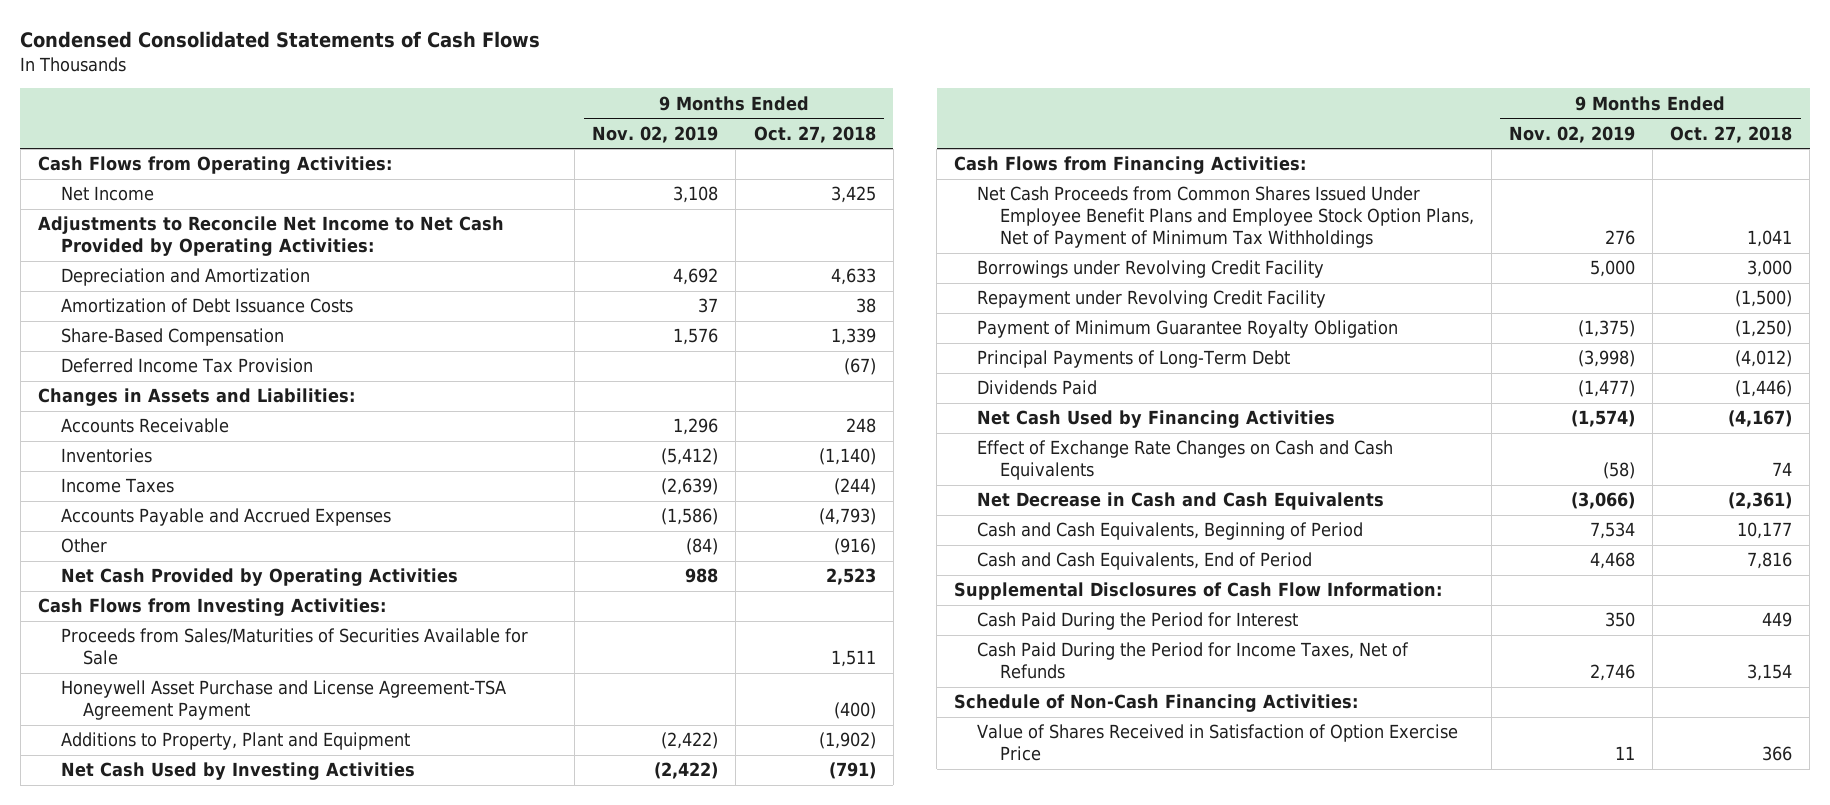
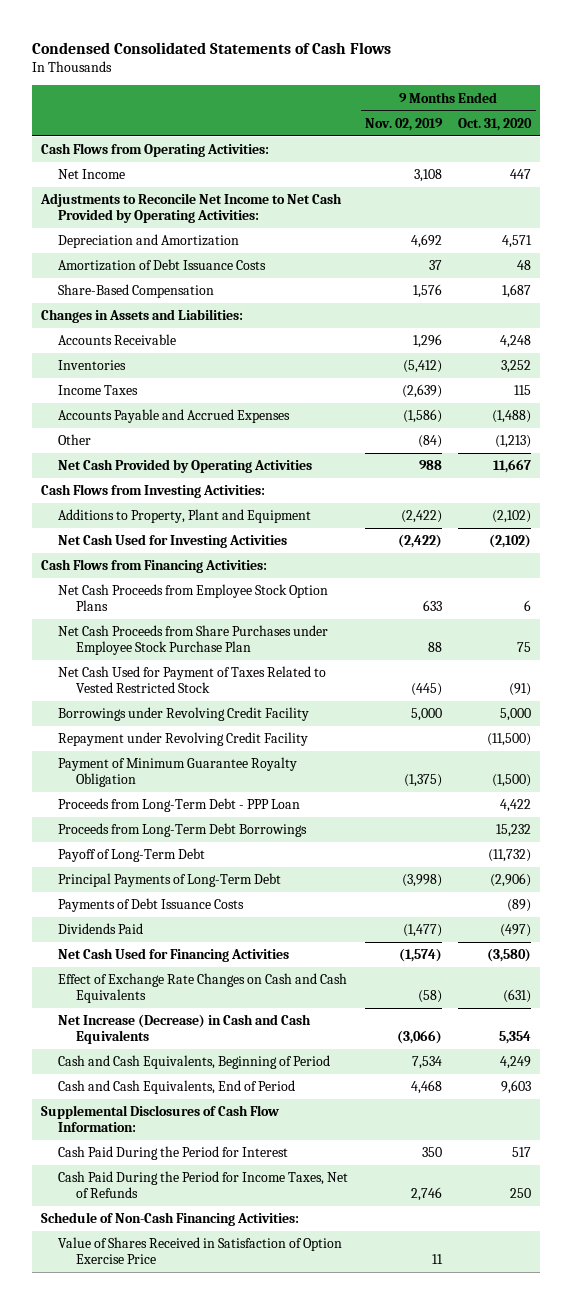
- | 9 Months Ended Nov. 02, 2019 | 9 Months Ended Oct. 27, 2018
+ | 9 Months Ended Nov. 02, 2019 | 9 Months Ended Oct. 31, 2020
- Deferred Income Tax Provision | | (67)
- Proceeds from Sales/Maturities of Securities Available for Sale | | 1,511
- Honeywell Asset Purchase and License Agreement-TSA Agreement Payment | | (400)
- Net Cash Used by Investing Activities | (2,422) | (791)
+ Net Cash Used for Investing Activities | (2,422) | (2,102)
- Net Cash Proceeds from Common Shares Issued Under Employee Benefit Plans and Employee Stock Option Plans, Net of Payment of Minimum Tax Withholdings | 276 | 1,041
+ Net Cash Proceeds from Employee Stock Option Plans | 633 | 6
+ Net Cash Proceeds from Share Purchases under Employee Stock Purchase Plan | 88 | 75
+ Net Cash Used for Payment of Taxes Related to Vested Restricted Stock | (445) | (91)
+ Proceeds from Long-Term Debt - PPP Loan | | 4,422
+ Proceeds from Long-Term Debt Borrowings | | 15,232
+ Payoff of Long-Term Debt | | (11,732)
+ Payments of Debt Issuance Costs | | (89)
- Net Cash Used by Financing Activities | (1,574) | (4,167)
+ Net Cash Used for Financing Activities | (1,574) | (3,580)
- Net Decrease in Cash and Cash Equivalents | (3,066) | (2,361)
+ Net Increase (Decrease) in Cash and Cash Equivalents | (3,066) | 5,354

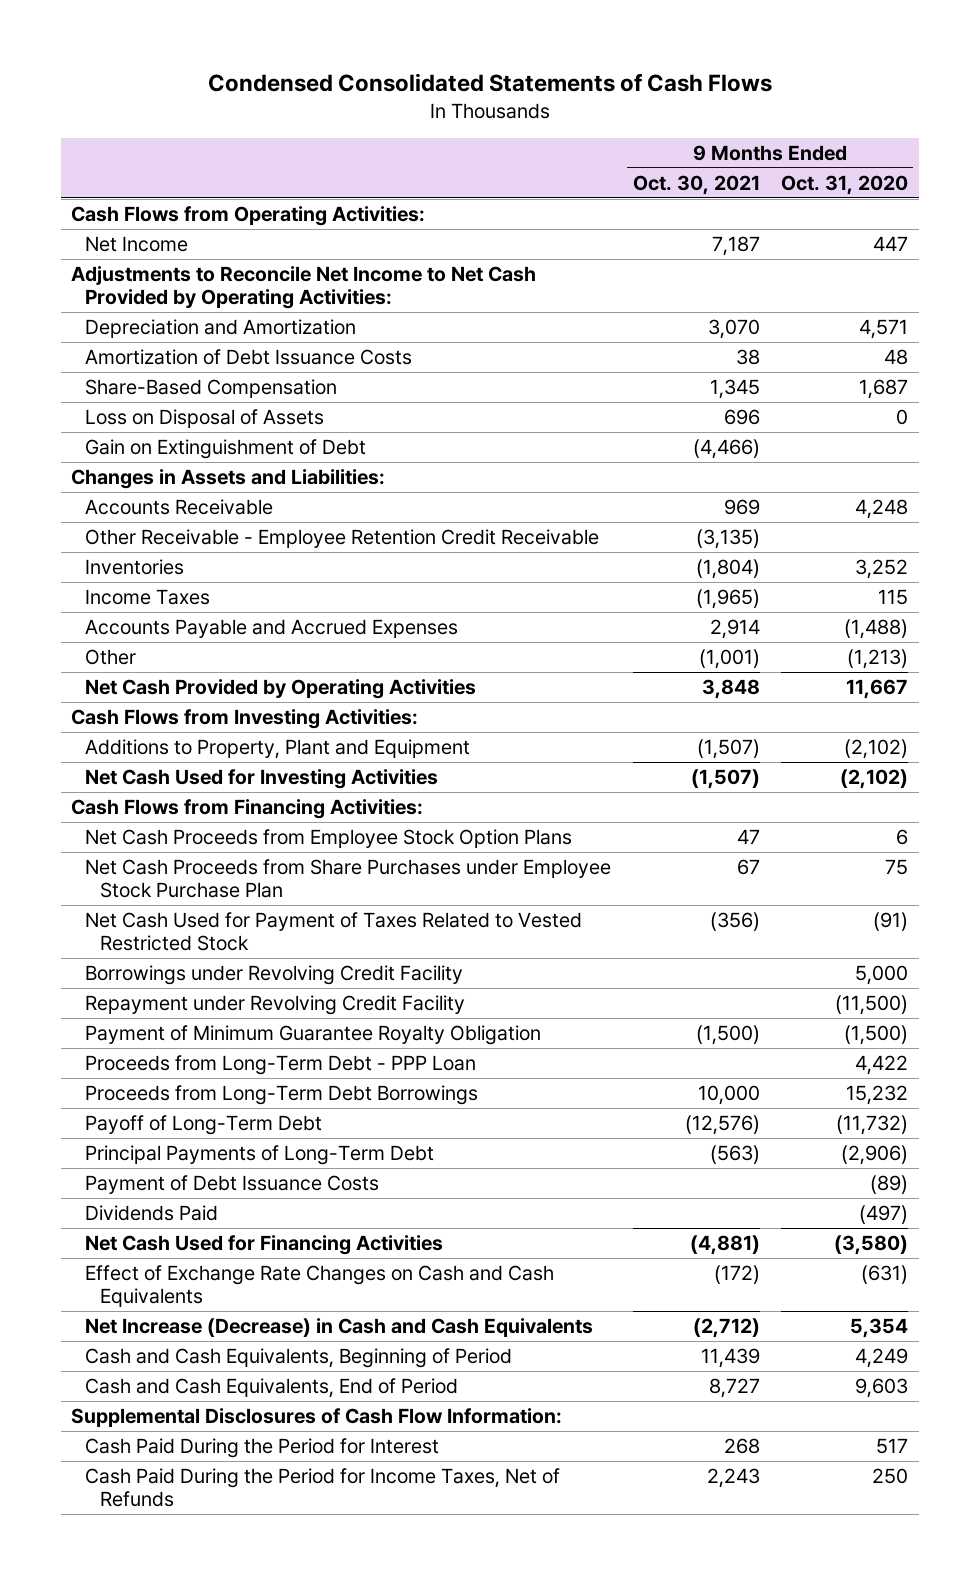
- | 9 Months Ended Nov. 02, 2019 | 9 Months Ended Oct. 31, 2020
+ | 9 Months Ended Oct. 30, 2021 | 9 Months Ended Oct. 31, 2020
+ Loss on Disposal of Assets | 696 | 0
+ Gain on Extinguishment of Debt | (4,466) |
+ Other Receivable - Employee Retention Credit Receivable | (3,135) |
- Payments of Debt Issuance Costs | | (89)
+ Payment of Debt Issuance Costs | | (89)
- Schedule of Non-Cash Financing Activities:
- Value of Shares Received in Satisfaction of Option Exercise Price | 11 |

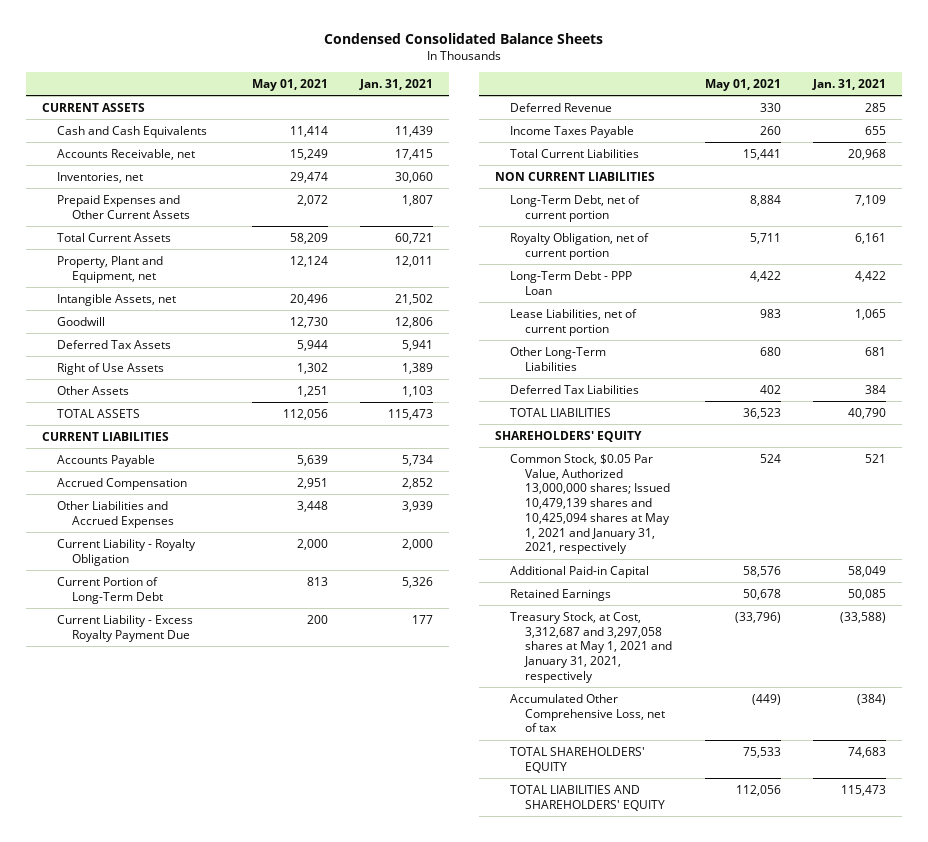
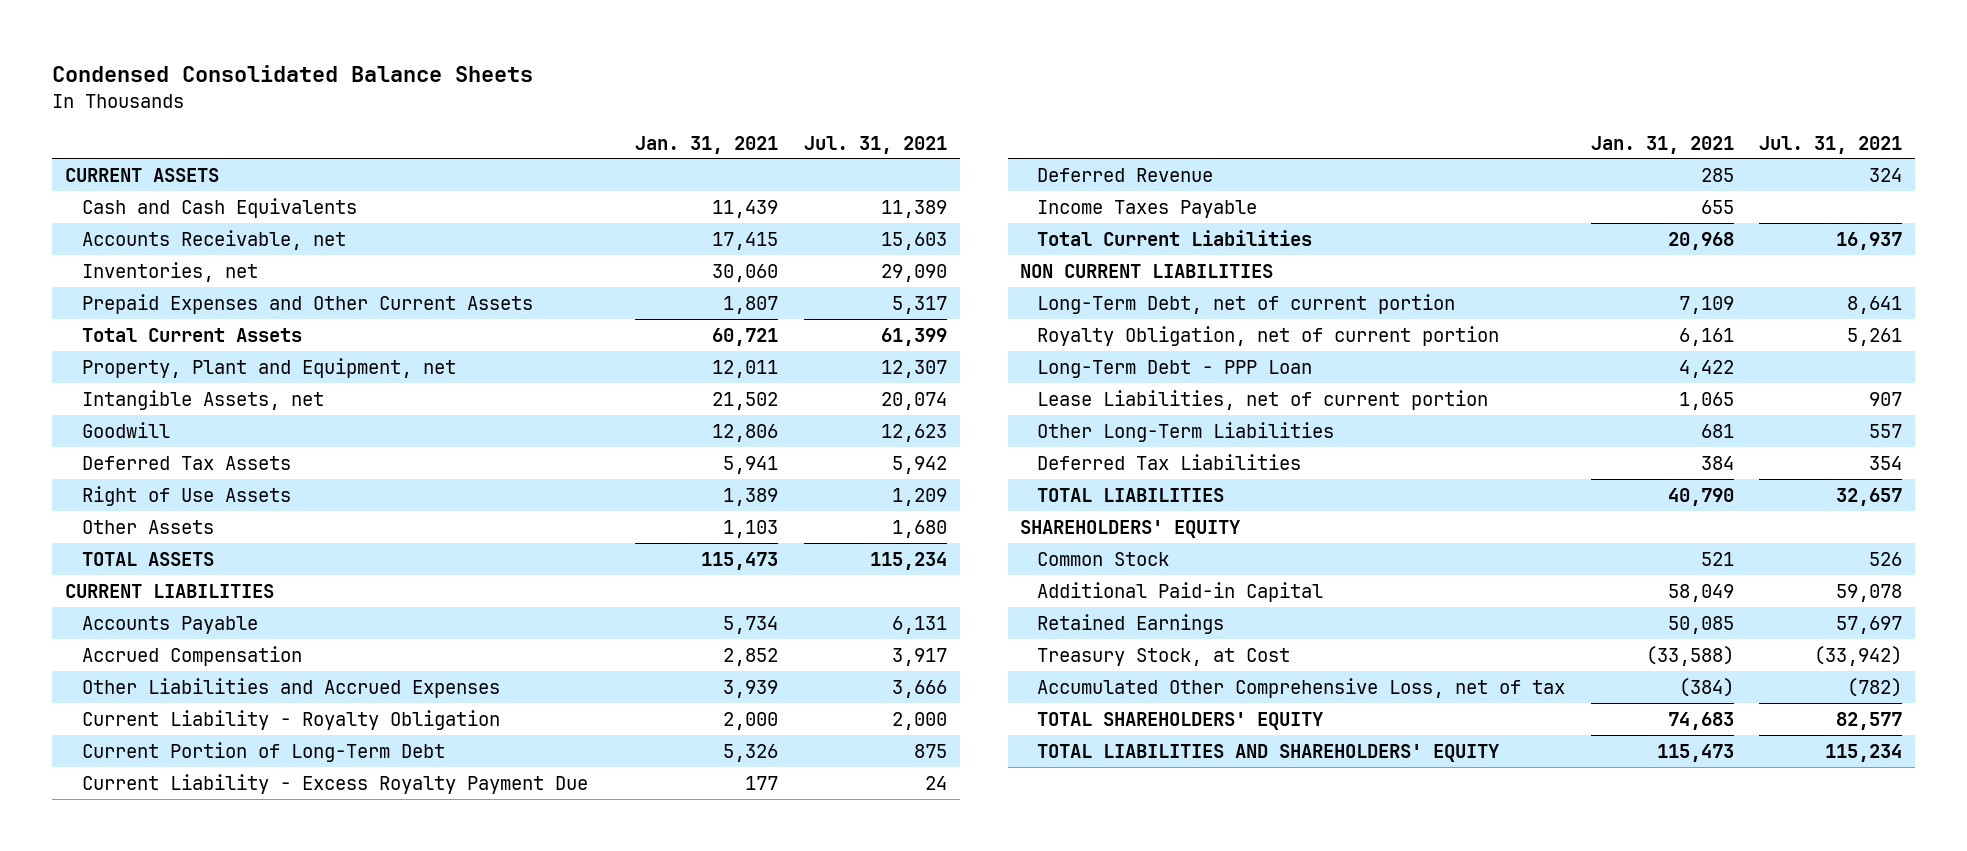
- | May 01, 2021 | Jan. 31, 2021
+ | Jan. 31, 2021 | Jul. 31, 2021
- Common Stock, $0.05 Par Value, Authorized 13,000,000 shares; Issued 10,479,139 shares and 10,425,094 shares at May 1, 2021 and January 31, 2021, respectively | 524 | 521
+ Common Stock | 521 | 526
- Treasury Stock, at Cost, 3,312,687 and 3,297,058 shares at May 1, 2021 and January 31, 2021, respectively | (33,796) | (33,588)
+ Treasury Stock, at Cost | (33,588) | (33,942)

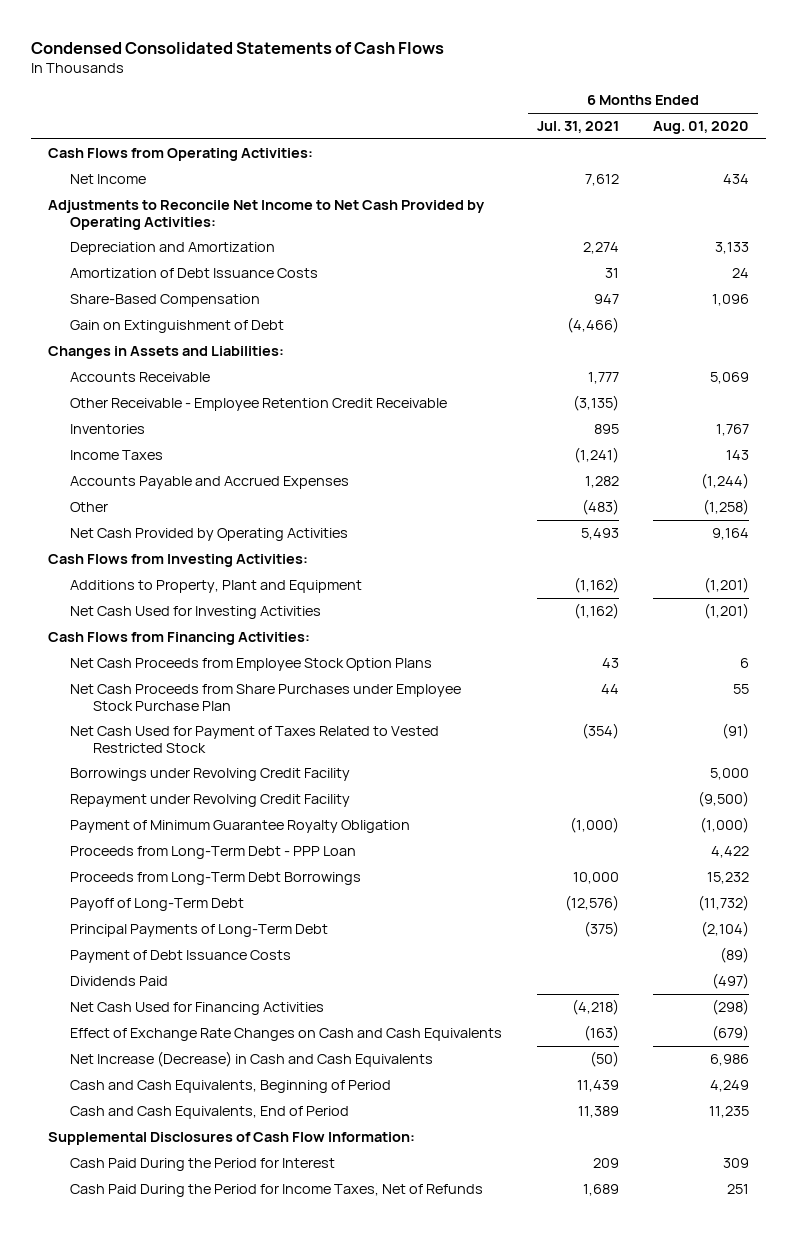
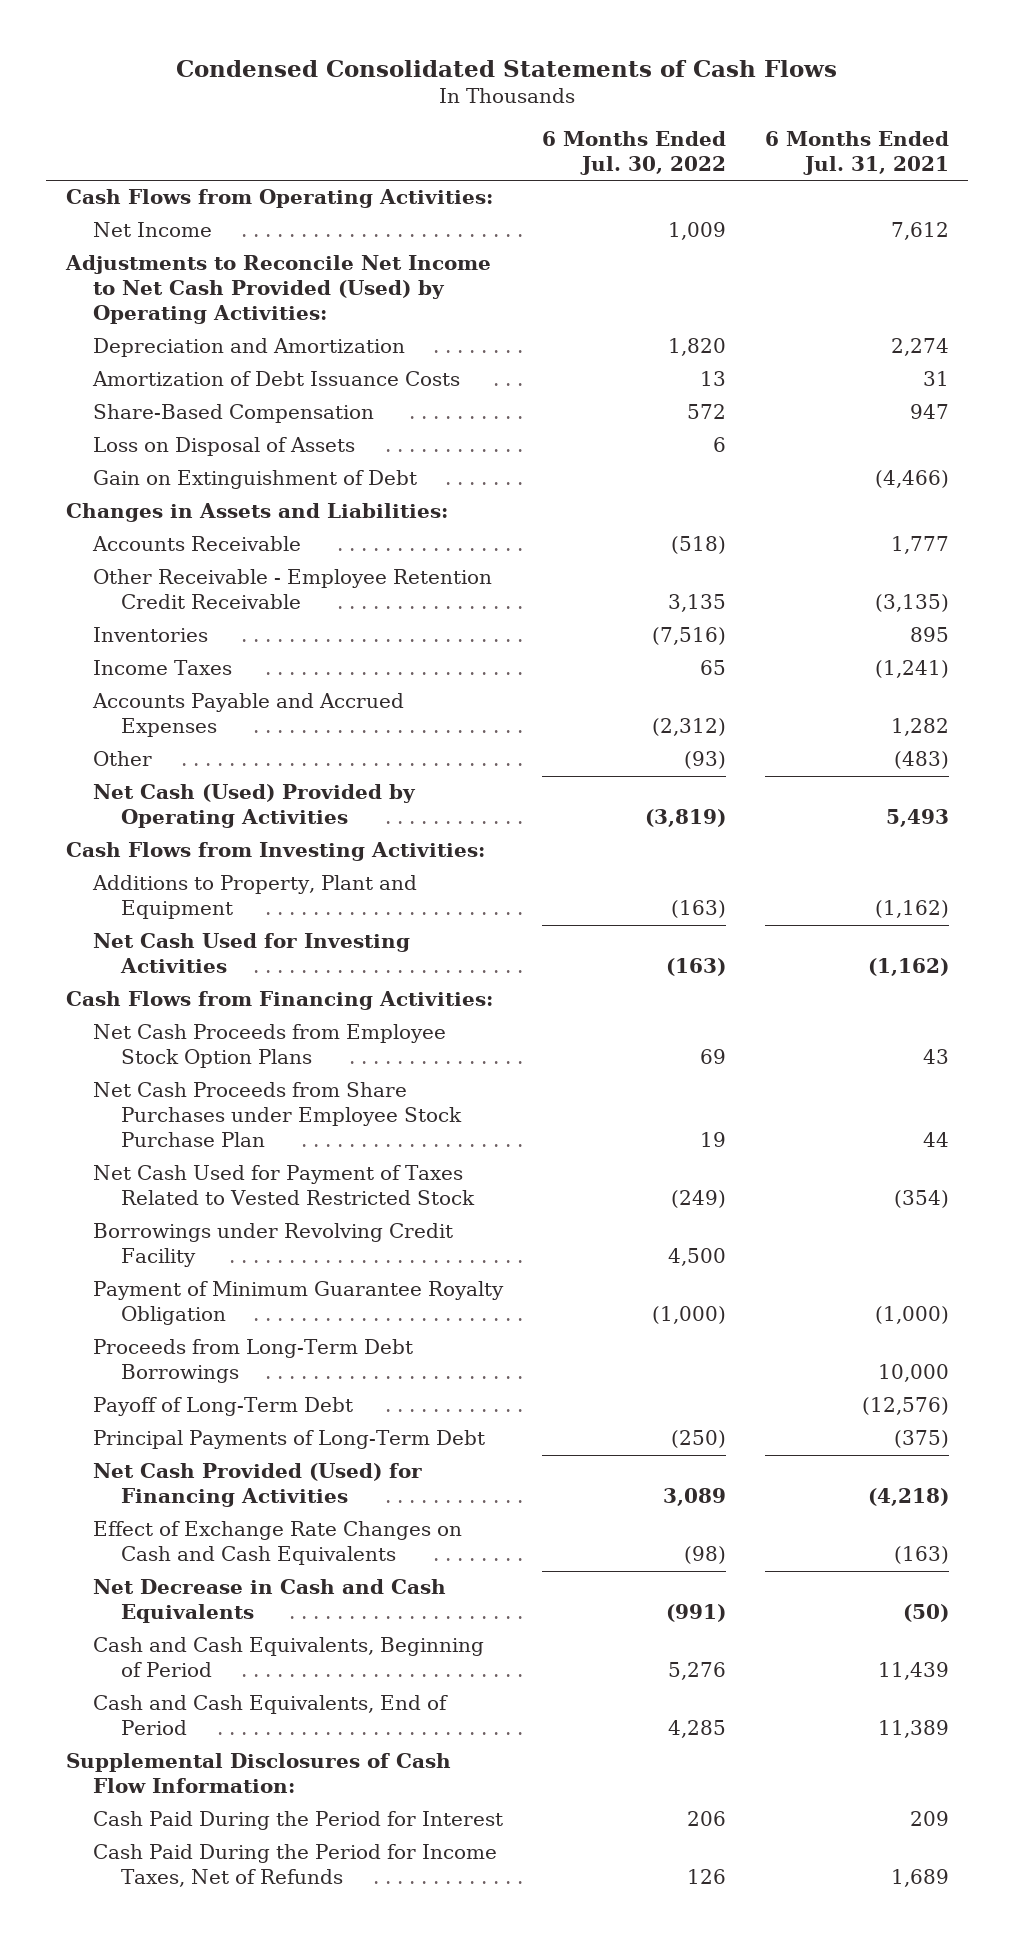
- | 6 Months Ended Jul. 31, 2021 | 6 Months Ended Aug. 01, 2020
+ | 6 Months Ended Jul. 30, 2022 | 6 Months Ended Jul. 31, 2021
- Adjustments to Reconcile Net Income to Net Cash Provided by Operating Activities:
+ Adjustments to Reconcile Net Income to Net Cash Provided (Used) by Operating Activities:
+ Loss on Disposal of Assets | 6 |
- Net Cash Provided by Operating Activities | 5,493 | 9,164
+ Net Cash (Used) Provided by Operating Activities | (3,819) | 5,493
- Repayment under Revolving Credit Facility | | (9,500)
- Proceeds from Long-Term Debt - PPP Loan | | 4,422
- Payment of Debt Issuance Costs | | (89)
- Dividends Paid | | (497)
- Net Cash Used for Financing Activities | (4,218) | (298)
+ Net Cash Provided (Used) for Financing Activities | 3,089 | (4,218)
- Net Increase (Decrease) in Cash and Cash Equivalents | (50) | 6,986
+ Net Decrease in Cash and Cash Equivalents | (991) | (50)

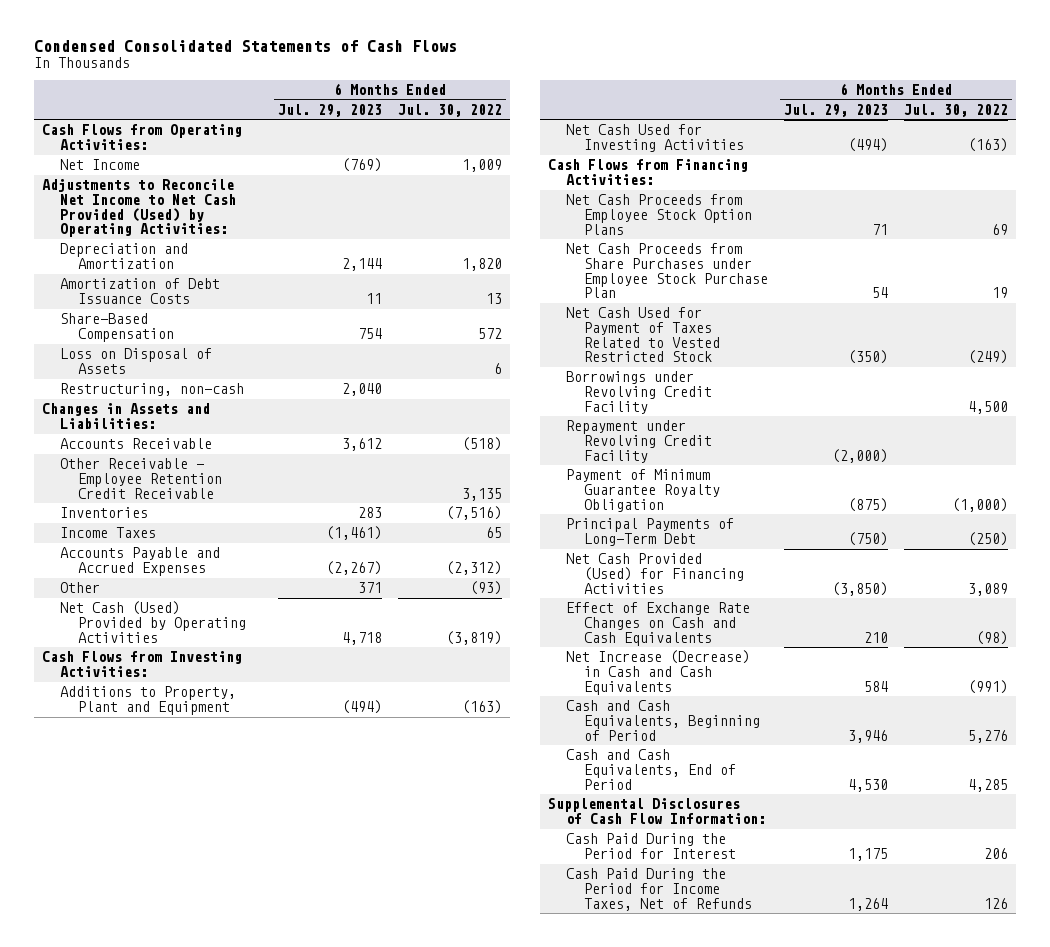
- | 6 Months Ended Jul. 30, 2022 | 6 Months Ended Jul. 31, 2021
+ | 6 Months Ended Jul. 29, 2023 | 6 Months Ended Jul. 30, 2022
- Gain on Extinguishment of Debt | | (4,466)
+ Restructuring, non-cash | 2,040 |
+ Repayment under Revolving Credit Facility | (2,000) |
- Proceeds from Long-Term Debt Borrowings | | 10,000
- Payoff of Long-Term Debt | | (12,576)
- Net Decrease in Cash and Cash Equivalents | (991) | (50)
+ Net Increase (Decrease) in Cash and Cash Equivalents | 584 | (991)

